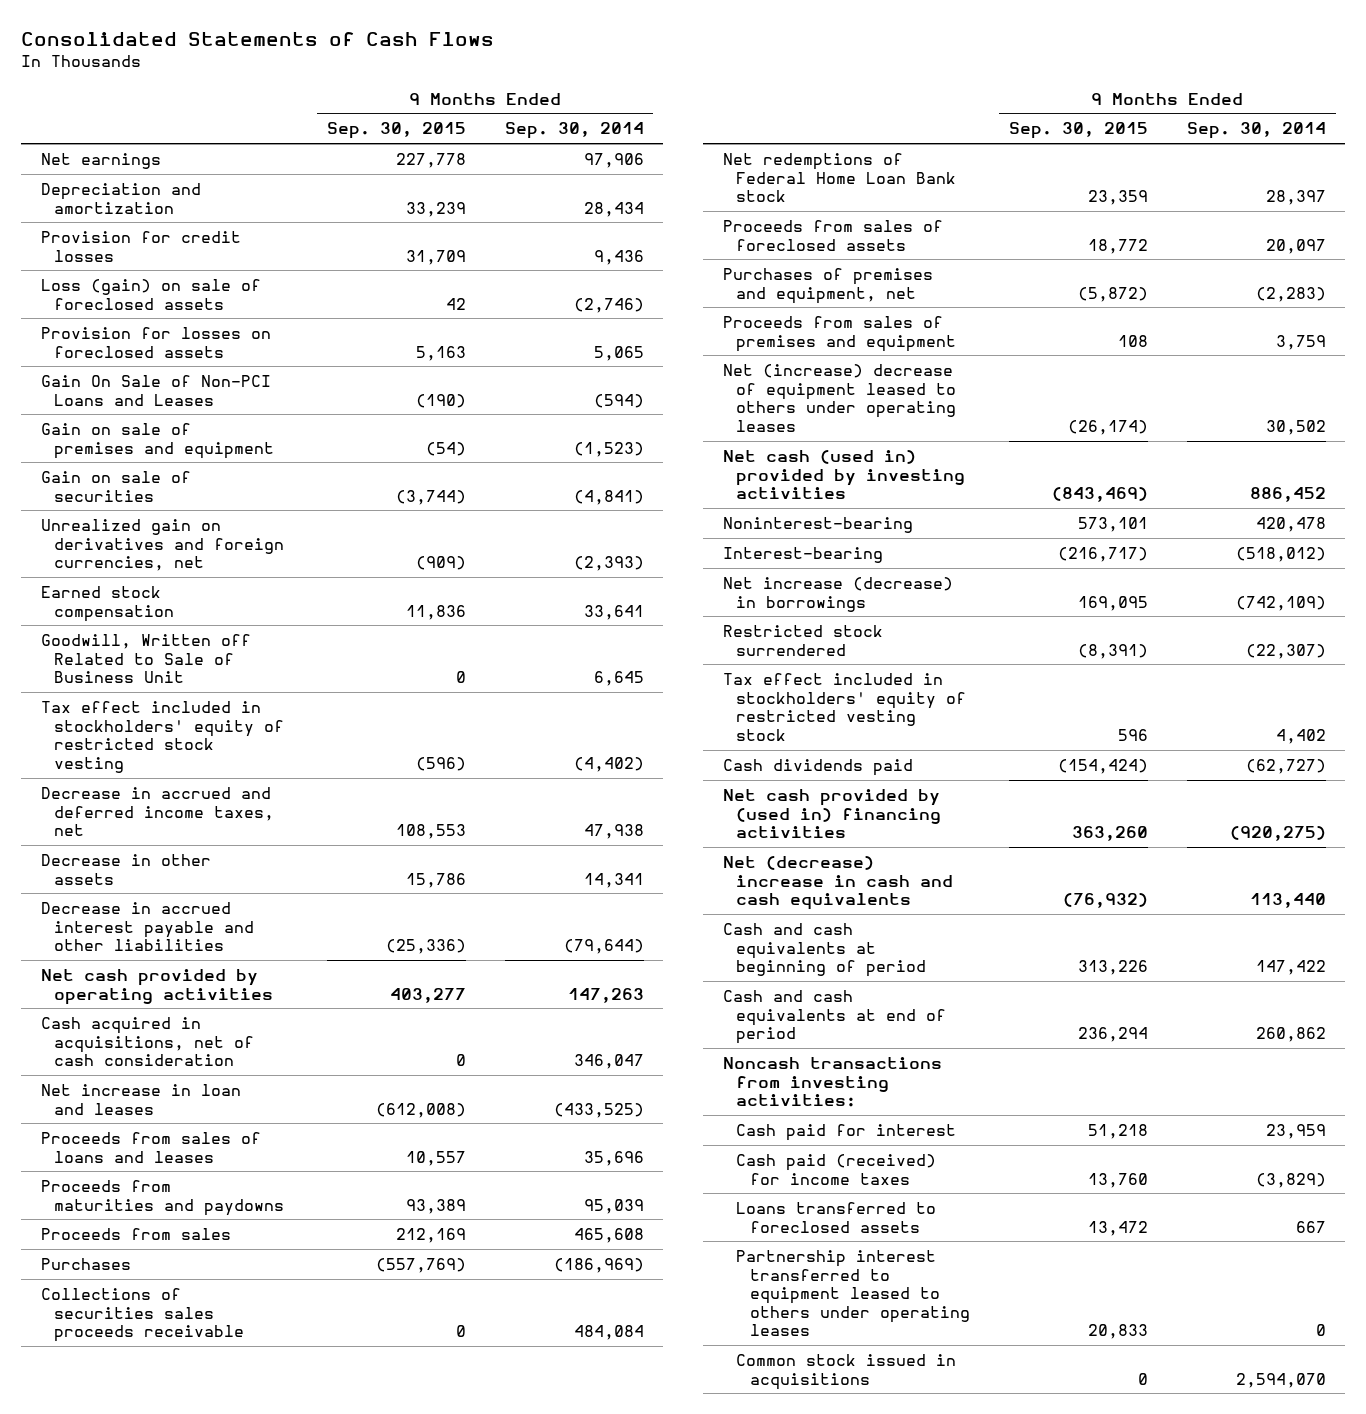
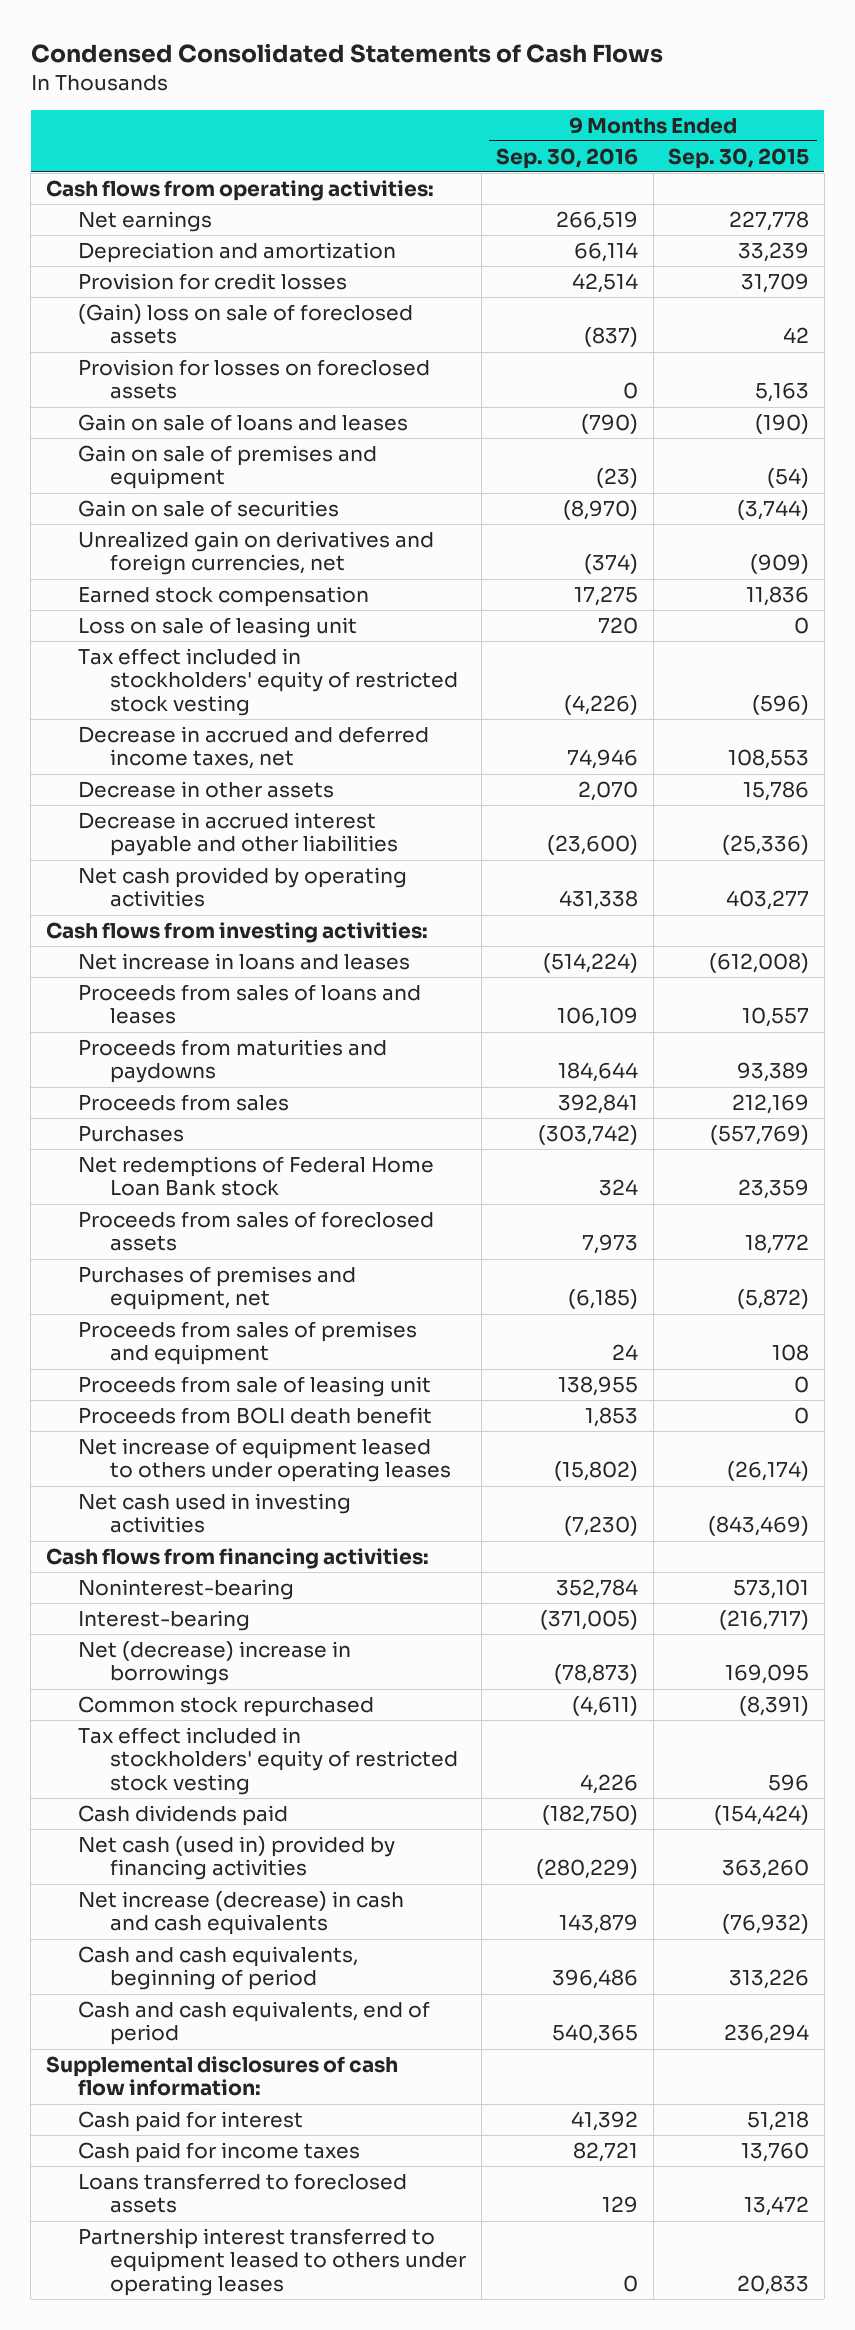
- Consolidated Statements of Cash Flows
+ Condensed Consolidated Statements of Cash Flows
- | 9 Months Ended Sep. 30, 2015 | 9 Months Ended Sep. 30, 2014
+ | 9 Months Ended Sep. 30, 2016 | 9 Months Ended Sep. 30, 2015
+ Cash flows from operating activities:
- Loss (gain) on sale of foreclosed assets | 42 | (2,746)
+ (Gain) loss on sale of foreclosed assets | (837) | 42
- Gain On Sale of Non-PCI Loans and Leases | (190) | (594)
+ Gain on sale of loans and leases | (790) | (190)
- Goodwill, Written off Related to Sale of Business Unit | 0 | 6,645
+ Loss on sale of leasing unit | 720 | 0
- Cash acquired in acquisitions, net of cash consideration | 0 | 346,047
- Net increase in loan and leases | (612,008) | (433,525)
+ Cash flows from investing activities:
+ Net increase in loans and leases | (514,224) | (612,008)
- Collections of securities sales proceeds receivable | 0 | 484,084
- Net (increase) decrease of equipment leased to others under operating leases | (26,174) | 30,502
- Net cash (used in) provided by investing activities | (843,469) | 886,452
+ Proceeds from sale of leasing unit | 138,955 | 0
+ Proceeds from BOLI death benefit | 1,853 | 0
+ Net increase of equipment leased to others under operating leases | (15,802) | (26,174)
+ Net cash used in investing activities | (7,230) | (843,469)
+ Cash flows from financing activities:
- Net increase (decrease) in borrowings | 169,095 | (742,109)
- Restricted stock surrendered | (8,391) | (22,307)
- Tax effect included in stockholders' equity of restricted vesting stock | 596 | 4,402
+ Net (decrease) increase in borrowings | (78,873) | 169,095
+ Common stock repurchased | (4,611) | (8,391)
+ Tax effect included in stockholders' equity of restricted stock vesting | 4,226 | 596
- Net cash provided by (used in) financing activities | 363,260 | (920,275)
- Net (decrease) increase in cash and cash equivalents | (76,932) | 113,440
- Cash and cash equivalents at beginning of period | 313,226 | 147,422
- Cash and cash equivalents at end of period | 236,294 | 260,862
- Noncash transactions from investing activities:
+ Net cash (used in) provided by financing activities | (280,229) | 363,260
+ Net increase (decrease) in cash and cash equivalents | 143,879 | (76,932)
+ Cash and cash equivalents, beginning of period | 396,486 | 313,226
+ Cash and cash equivalents, end of period | 540,365 | 236,294
+ Supplemental disclosures of cash flow information:
- Cash paid (received) for income taxes | 13,760 | (3,829)
+ Cash paid for income taxes | 82,721 | 13,760
- Common stock issued in acquisitions | 0 | 2,594,070

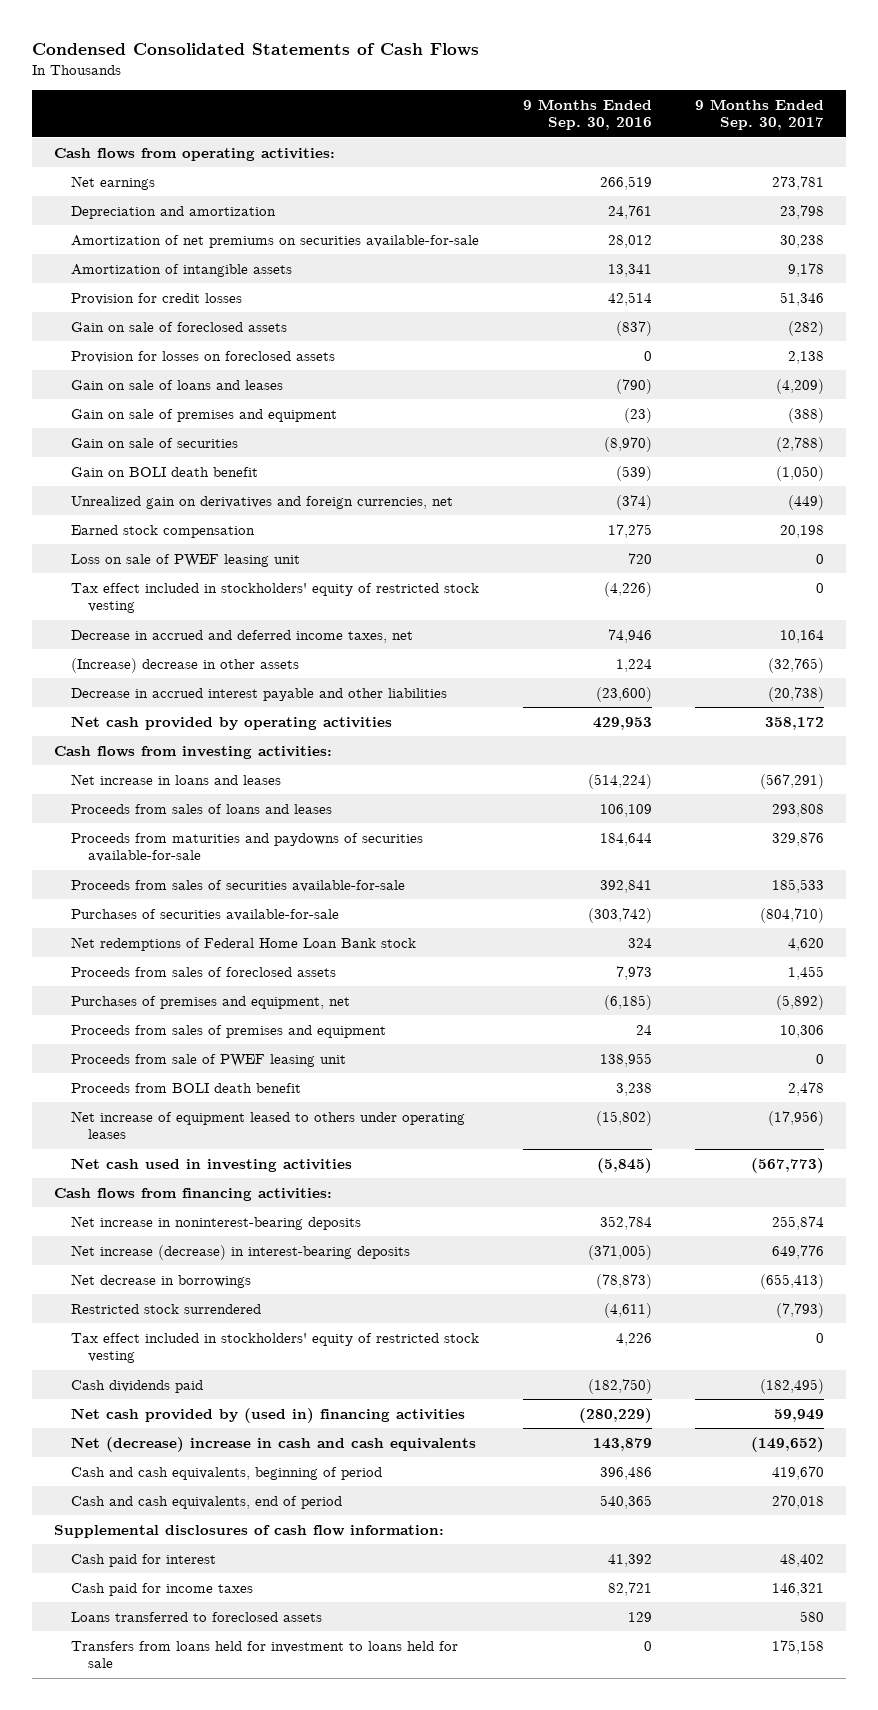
- | 9 Months Ended Sep. 30, 2016 | 9 Months Ended Sep. 30, 2015
+ | 9 Months Ended Sep. 30, 2016 | 9 Months Ended Sep. 30, 2017
- Depreciation and amortization | 66,114 | 33,239
+ Depreciation and amortization | 24,761 | 23,798
+ Amortization of net premiums on securities available-for-sale | 28,012 | 30,238
+ Amortization of intangible assets | 13,341 | 9,178
- (Gain) loss on sale of foreclosed assets | (837) | 42
+ Gain on sale of foreclosed assets | (837) | (282)
+ Gain on BOLI death benefit | (539) | (1,050)
- Loss on sale of leasing unit | 720 | 0
+ Loss on sale of PWEF leasing unit | 720 | 0
- Decrease in other assets | 2,070 | 15,786
+ (Increase) decrease in other assets | 1,224 | (32,765)
- Net cash provided by operating activities | 431,338 | 403,277
+ Net cash provided by operating activities | 429,953 | 358,172
- Proceeds from maturities and paydowns | 184,644 | 93,389
- Proceeds from sales | 392,841 | 212,169
- Purchases | (303,742) | (557,769)
+ Proceeds from maturities and paydowns of securities available-for-sale | 184,644 | 329,876
+ Proceeds from sales of securities available-for-sale | 392,841 | 185,533
+ Purchases of securities available-for-sale | (303,742) | (804,710)
- Proceeds from sale of leasing unit | 138,955 | 0
- Proceeds from BOLI death benefit | 1,853 | 0
+ Proceeds from sale of PWEF leasing unit | 138,955 | 0
+ Proceeds from BOLI death benefit | 3,238 | 2,478
- Net cash used in investing activities | (7,230) | (843,469)
+ Net cash used in investing activities | (5,845) | (567,773)
- Noninterest-bearing | 352,784 | 573,101
- Interest-bearing | (371,005) | (216,717)
- Net (decrease) increase in borrowings | (78,873) | 169,095
- Common stock repurchased | (4,611) | (8,391)
+ Net increase in noninterest-bearing deposits | 352,784 | 255,874
+ Net increase (decrease) in interest-bearing deposits | (371,005) | 649,776
+ Net decrease in borrowings | (78,873) | (655,413)
+ Restricted stock surrendered | (4,611) | (7,793)
- Net cash (used in) provided by financing activities | (280,229) | 363,260
- Net increase (decrease) in cash and cash equivalents | 143,879 | (76,932)
+ Net cash provided by (used in) financing activities | (280,229) | 59,949
+ Net (decrease) increase in cash and cash equivalents | 143,879 | (149,652)
- Partnership interest transferred to equipment leased to others under operating leases | 0 | 20,833
+ Transfers from loans held for investment to loans held for sale | 0 | 175,158

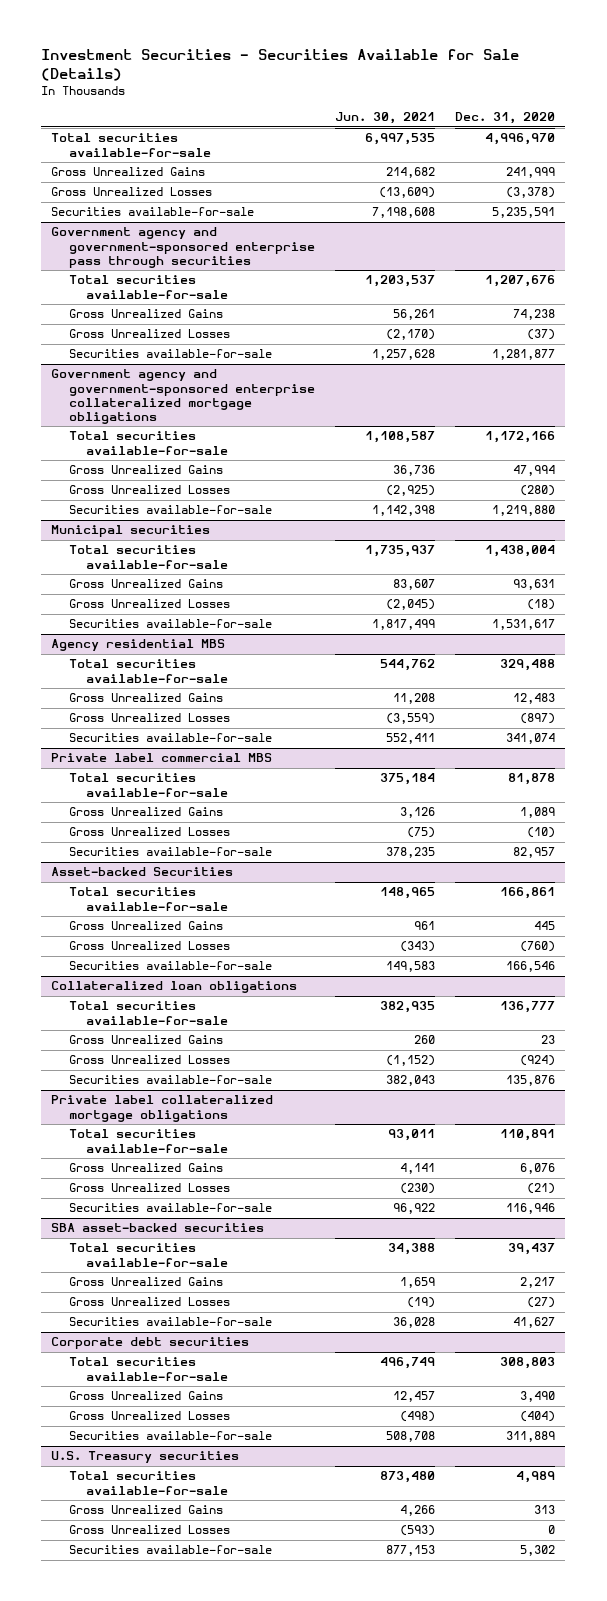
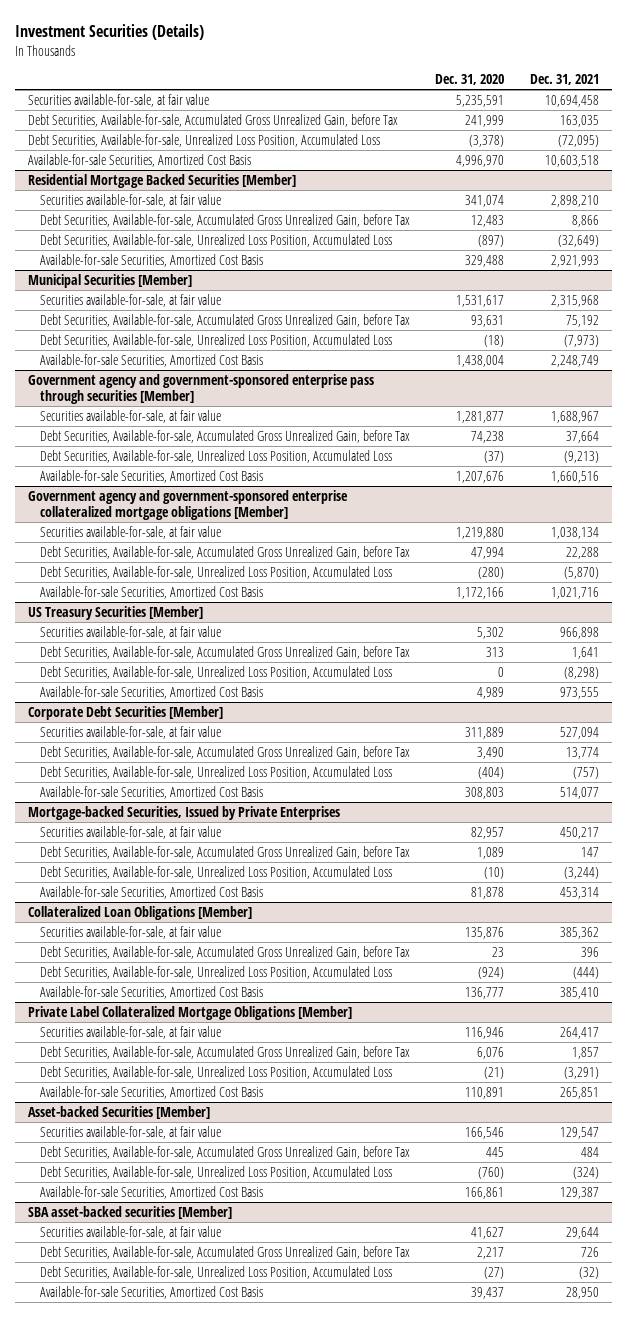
- Investment Securities - Securities Available for Sale (Details)
+ Investment Securities (Details)
- | Jun. 30, 2021 | Dec. 31, 2020
+ | Dec. 31, 2020 | Dec. 31, 2021
- Total securities available-for-sale | 6,997,535 | 4,996,970
- Gross Unrealized Gains | 214,682 | 241,999
- Gross Unrealized Losses | (13,609) | (3,378)
- Securities available-for-sale | 7,198,608 | 5,235,591
- Government agency and government-sponsored enterprise pass through securities
- Total securities available-for-sale | 1,203,537 | 1,207,676
- Gross Unrealized Gains | 56,261 | 74,238
- Gross Unrealized Losses | (2,170) | (37)
- Securities available-for-sale | 1,257,628 | 1,281,877
- Government agency and government-sponsored enterprise collateralized mortgage obligations
- Total securities available-for-sale | 1,108,587 | 1,172,166
- Gross Unrealized Gains | 36,736 | 47,994
- Gross Unrealized Losses | (2,925) | (280)
- Securities available-for-sale | 1,142,398 | 1,219,880
- Municipal securities
- Total securities available-for-sale | 1,735,937 | 1,438,004
- Gross Unrealized Gains | 83,607 | 93,631
- Gross Unrealized Losses | (2,045) | (18)
- Securities available-for-sale | 1,817,499 | 1,531,617
- Agency residential MBS
- Total securities available-for-sale | 544,762 | 329,488
- Gross Unrealized Gains | 11,208 | 12,483
- Gross Unrealized Losses | (3,559) | (897)
- Securities available-for-sale | 552,411 | 341,074
- Private label commercial MBS
- Total securities available-for-sale | 375,184 | 81,878
- Gross Unrealized Gains | 3,126 | 1,089
- Gross Unrealized Losses | (75) | (10)
- Securities available-for-sale | 378,235 | 82,957
- Asset-backed Securities
- Total securities available-for-sale | 148,965 | 166,861
- Gross Unrealized Gains | 961 | 445
- Gross Unrealized Losses | (343) | (760)
- Securities available-for-sale | 149,583 | 166,546
- Collateralized loan obligations
- Total securities available-for-sale | 382,935 | 136,777
- Gross Unrealized Gains | 260 | 23
- Gross Unrealized Losses | (1,152) | (924)
- Securities available-for-sale | 382,043 | 135,876
- Private label collateralized mortgage obligations
- Total securities available-for-sale | 93,011 | 110,891
- Gross Unrealized Gains | 4,141 | 6,076
- Gross Unrealized Losses | (230) | (21)
- Securities available-for-sale | 96,922 | 116,946
- SBA asset-backed securities
- Total securities available-for-sale | 34,388 | 39,437
- Gross Unrealized Gains | 1,659 | 2,217
- Gross Unrealized Losses | (19) | (27)
- Securities available-for-sale | 36,028 | 41,627
- Corporate debt securities
- Total securities available-for-sale | 496,749 | 308,803
- Gross Unrealized Gains | 12,457 | 3,490
- Gross Unrealized Losses | (498) | (404)
- Securities available-for-sale | 508,708 | 311,889
- U.S. Treasury securities
- Total securities available-for-sale | 873,480 | 4,989
- Gross Unrealized Gains | 4,266 | 313
- Gross Unrealized Losses | (593) | 0
- Securities available-for-sale | 877,153 | 5,302
+ Securities available-for-sale, at fair value | 5,235,591 | 10,694,458
+ Debt Securities, Available-for-sale, Accumulated Gross Unrealized Gain, before Tax | 241,999 | 163,035
+ Debt Securities, Available-for-sale, Unrealized Loss Position, Accumulated Loss | (3,378) | (72,095)
+ Available-for-sale Securities, Amortized Cost Basis | 4,996,970 | 10,603,518
+ Residential Mortgage Backed Securities [Member]
+ Securities available-for-sale, at fair value | 341,074 | 2,898,210
+ Debt Securities, Available-for-sale, Accumulated Gross Unrealized Gain, before Tax | 12,483 | 8,866
+ Debt Securities, Available-for-sale, Unrealized Loss Position, Accumulated Loss | (897) | (32,649)
+ Available-for-sale Securities, Amortized Cost Basis | 329,488 | 2,921,993
+ Municipal Securities [Member]
+ Securities available-for-sale, at fair value | 1,531,617 | 2,315,968
+ Debt Securities, Available-for-sale, Accumulated Gross Unrealized Gain, before Tax | 93,631 | 75,192
+ Debt Securities, Available-for-sale, Unrealized Loss Position, Accumulated Loss | (18) | (7,973)
+ Available-for-sale Securities, Amortized Cost Basis | 1,438,004 | 2,248,749
+ Government agency and government-sponsored enterprise pass through securities [Member]
+ Securities available-for-sale, at fair value | 1,281,877 | 1,688,967
+ Debt Securities, Available-for-sale, Accumulated Gross Unrealized Gain, before Tax | 74,238 | 37,664
+ Debt Securities, Available-for-sale, Unrealized Loss Position, Accumulated Loss | (37) | (9,213)
+ Available-for-sale Securities, Amortized Cost Basis | 1,207,676 | 1,660,516
+ Government agency and government-sponsored enterprise collateralized mortgage obligations [Member]
+ Securities available-for-sale, at fair value | 1,219,880 | 1,038,134
+ Debt Securities, Available-for-sale, Accumulated Gross Unrealized Gain, before Tax | 47,994 | 22,288
+ Debt Securities, Available-for-sale, Unrealized Loss Position, Accumulated Loss | (280) | (5,870)
+ Available-for-sale Securities, Amortized Cost Basis | 1,172,166 | 1,021,716
+ US Treasury Securities [Member]
+ Securities available-for-sale, at fair value | 5,302 | 966,898
+ Debt Securities, Available-for-sale, Accumulated Gross Unrealized Gain, before Tax | 313 | 1,641
+ Debt Securities, Available-for-sale, Unrealized Loss Position, Accumulated Loss | 0 | (8,298)
+ Available-for-sale Securities, Amortized Cost Basis | 4,989 | 973,555
+ Corporate Debt Securities [Member]
+ Securities available-for-sale, at fair value | 311,889 | 527,094
+ Debt Securities, Available-for-sale, Accumulated Gross Unrealized Gain, before Tax | 3,490 | 13,774
+ Debt Securities, Available-for-sale, Unrealized Loss Position, Accumulated Loss | (404) | (757)
+ Available-for-sale Securities, Amortized Cost Basis | 308,803 | 514,077
+ Mortgage-backed Securities, Issued by Private Enterprises
+ Securities available-for-sale, at fair value | 82,957 | 450,217
+ Debt Securities, Available-for-sale, Accumulated Gross Unrealized Gain, before Tax | 1,089 | 147
+ Debt Securities, Available-for-sale, Unrealized Loss Position, Accumulated Loss | (10) | (3,244)
+ Available-for-sale Securities, Amortized Cost Basis | 81,878 | 453,314
+ Collateralized Loan Obligations [Member]
+ Securities available-for-sale, at fair value | 135,876 | 385,362
+ Debt Securities, Available-for-sale, Accumulated Gross Unrealized Gain, before Tax | 23 | 396
+ Debt Securities, Available-for-sale, Unrealized Loss Position, Accumulated Loss | (924) | (444)
+ Available-for-sale Securities, Amortized Cost Basis | 136,777 | 385,410
+ Private Label Collateralized Mortgage Obligations [Member]
+ Securities available-for-sale, at fair value | 116,946 | 264,417
+ Debt Securities, Available-for-sale, Accumulated Gross Unrealized Gain, before Tax | 6,076 | 1,857
+ Debt Securities, Available-for-sale, Unrealized Loss Position, Accumulated Loss | (21) | (3,291)
+ Available-for-sale Securities, Amortized Cost Basis | 110,891 | 265,851
+ Asset-backed Securities [Member]
+ Securities available-for-sale, at fair value | 166,546 | 129,547
+ Debt Securities, Available-for-sale, Accumulated Gross Unrealized Gain, before Tax | 445 | 484
+ Debt Securities, Available-for-sale, Unrealized Loss Position, Accumulated Loss | (760) | (324)
+ Available-for-sale Securities, Amortized Cost Basis | 166,861 | 129,387
+ SBA asset-backed securities [Member]
+ Securities available-for-sale, at fair value | 41,627 | 29,644
+ Debt Securities, Available-for-sale, Accumulated Gross Unrealized Gain, before Tax | 2,217 | 726
+ Debt Securities, Available-for-sale, Unrealized Loss Position, Accumulated Loss | (27) | (32)
+ Available-for-sale Securities, Amortized Cost Basis | 39,437 | 28,950

